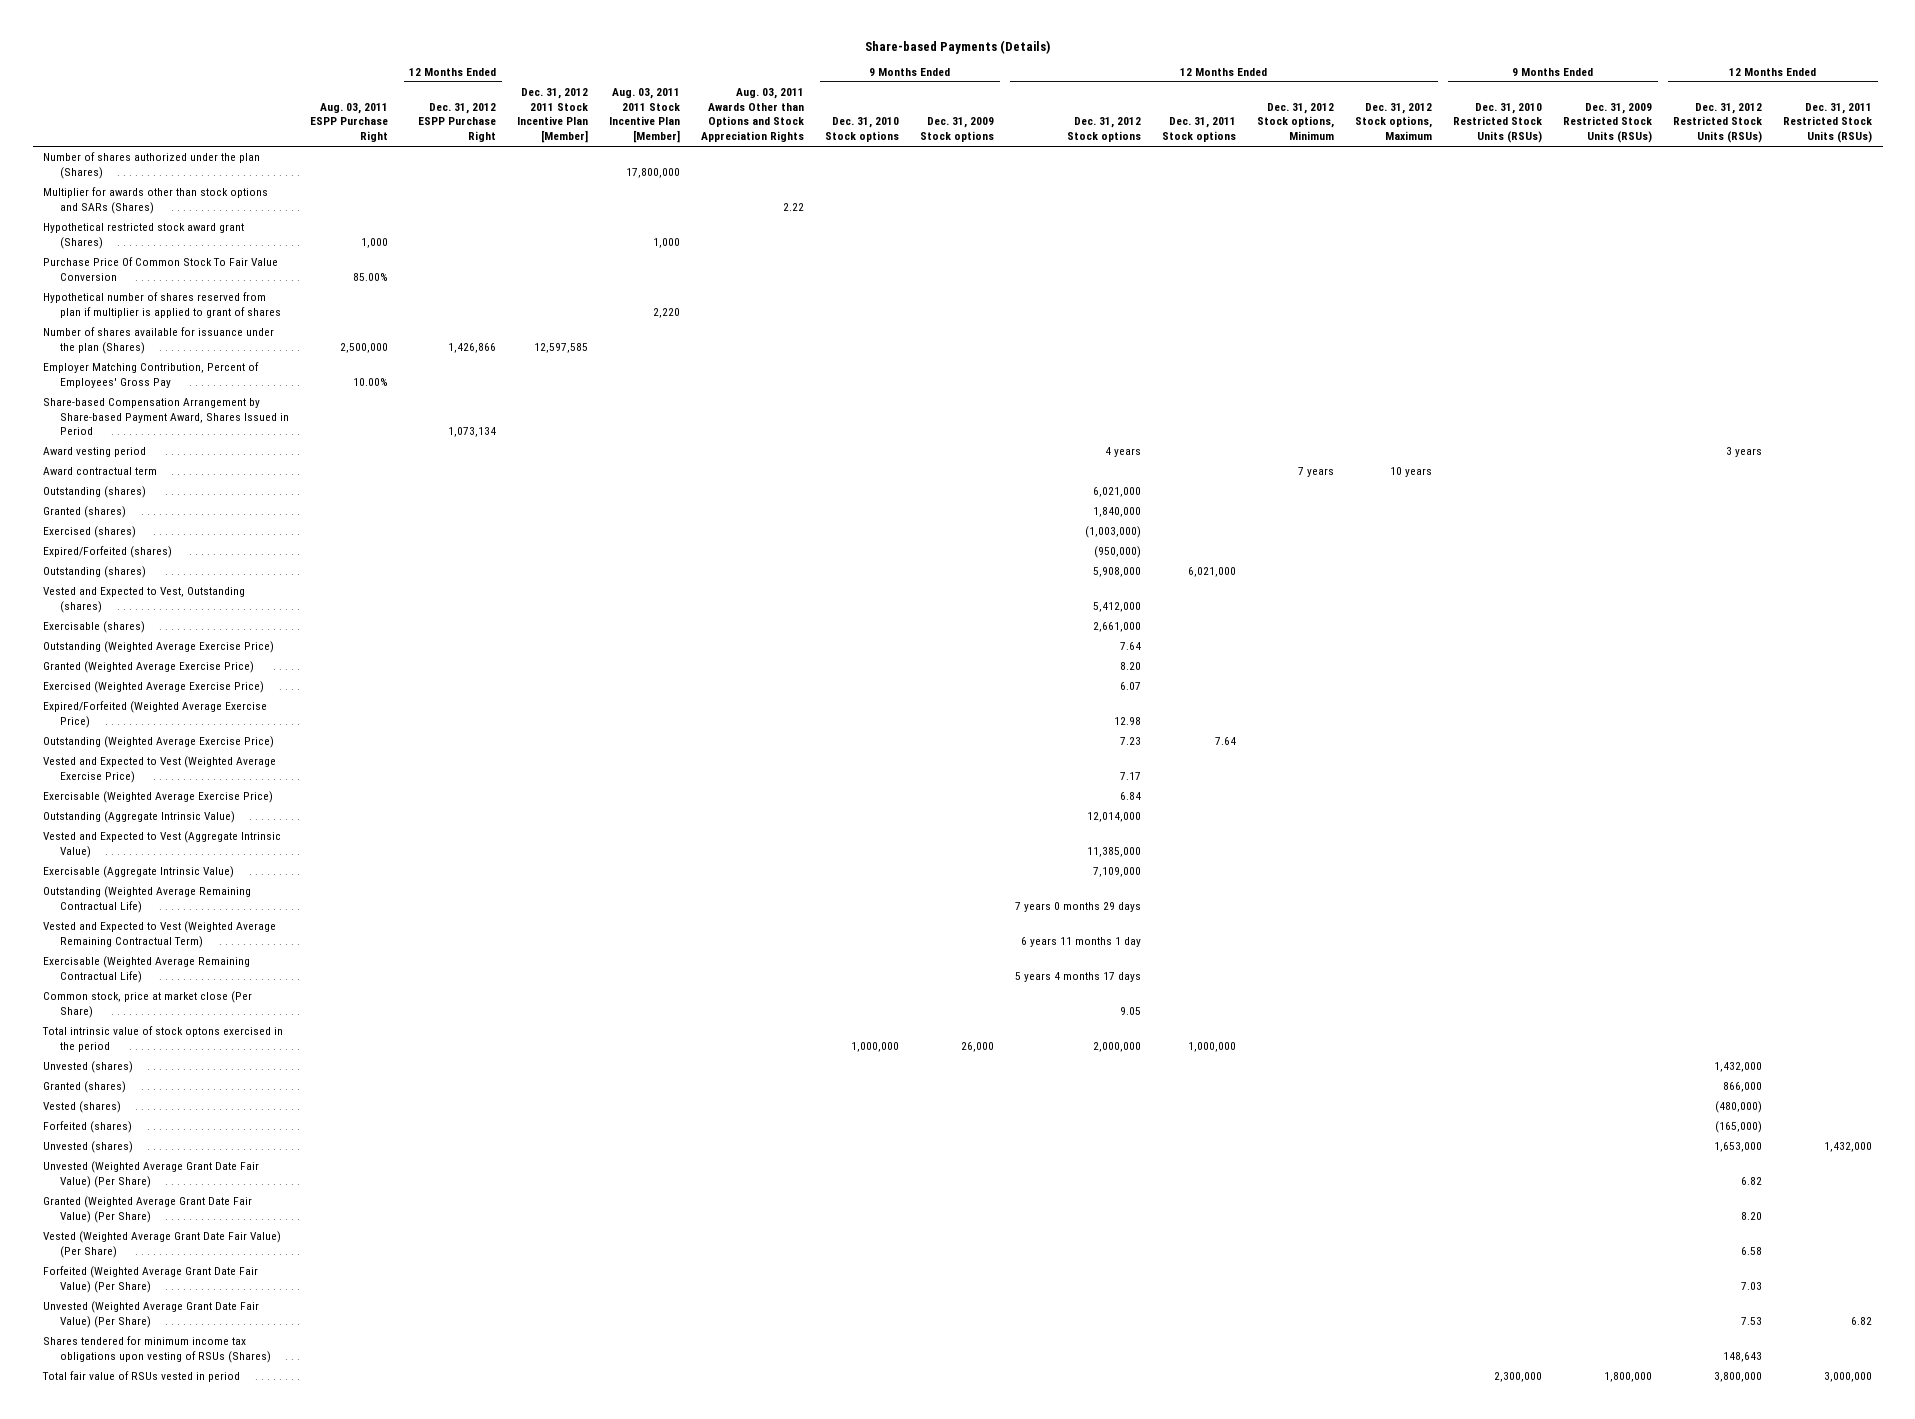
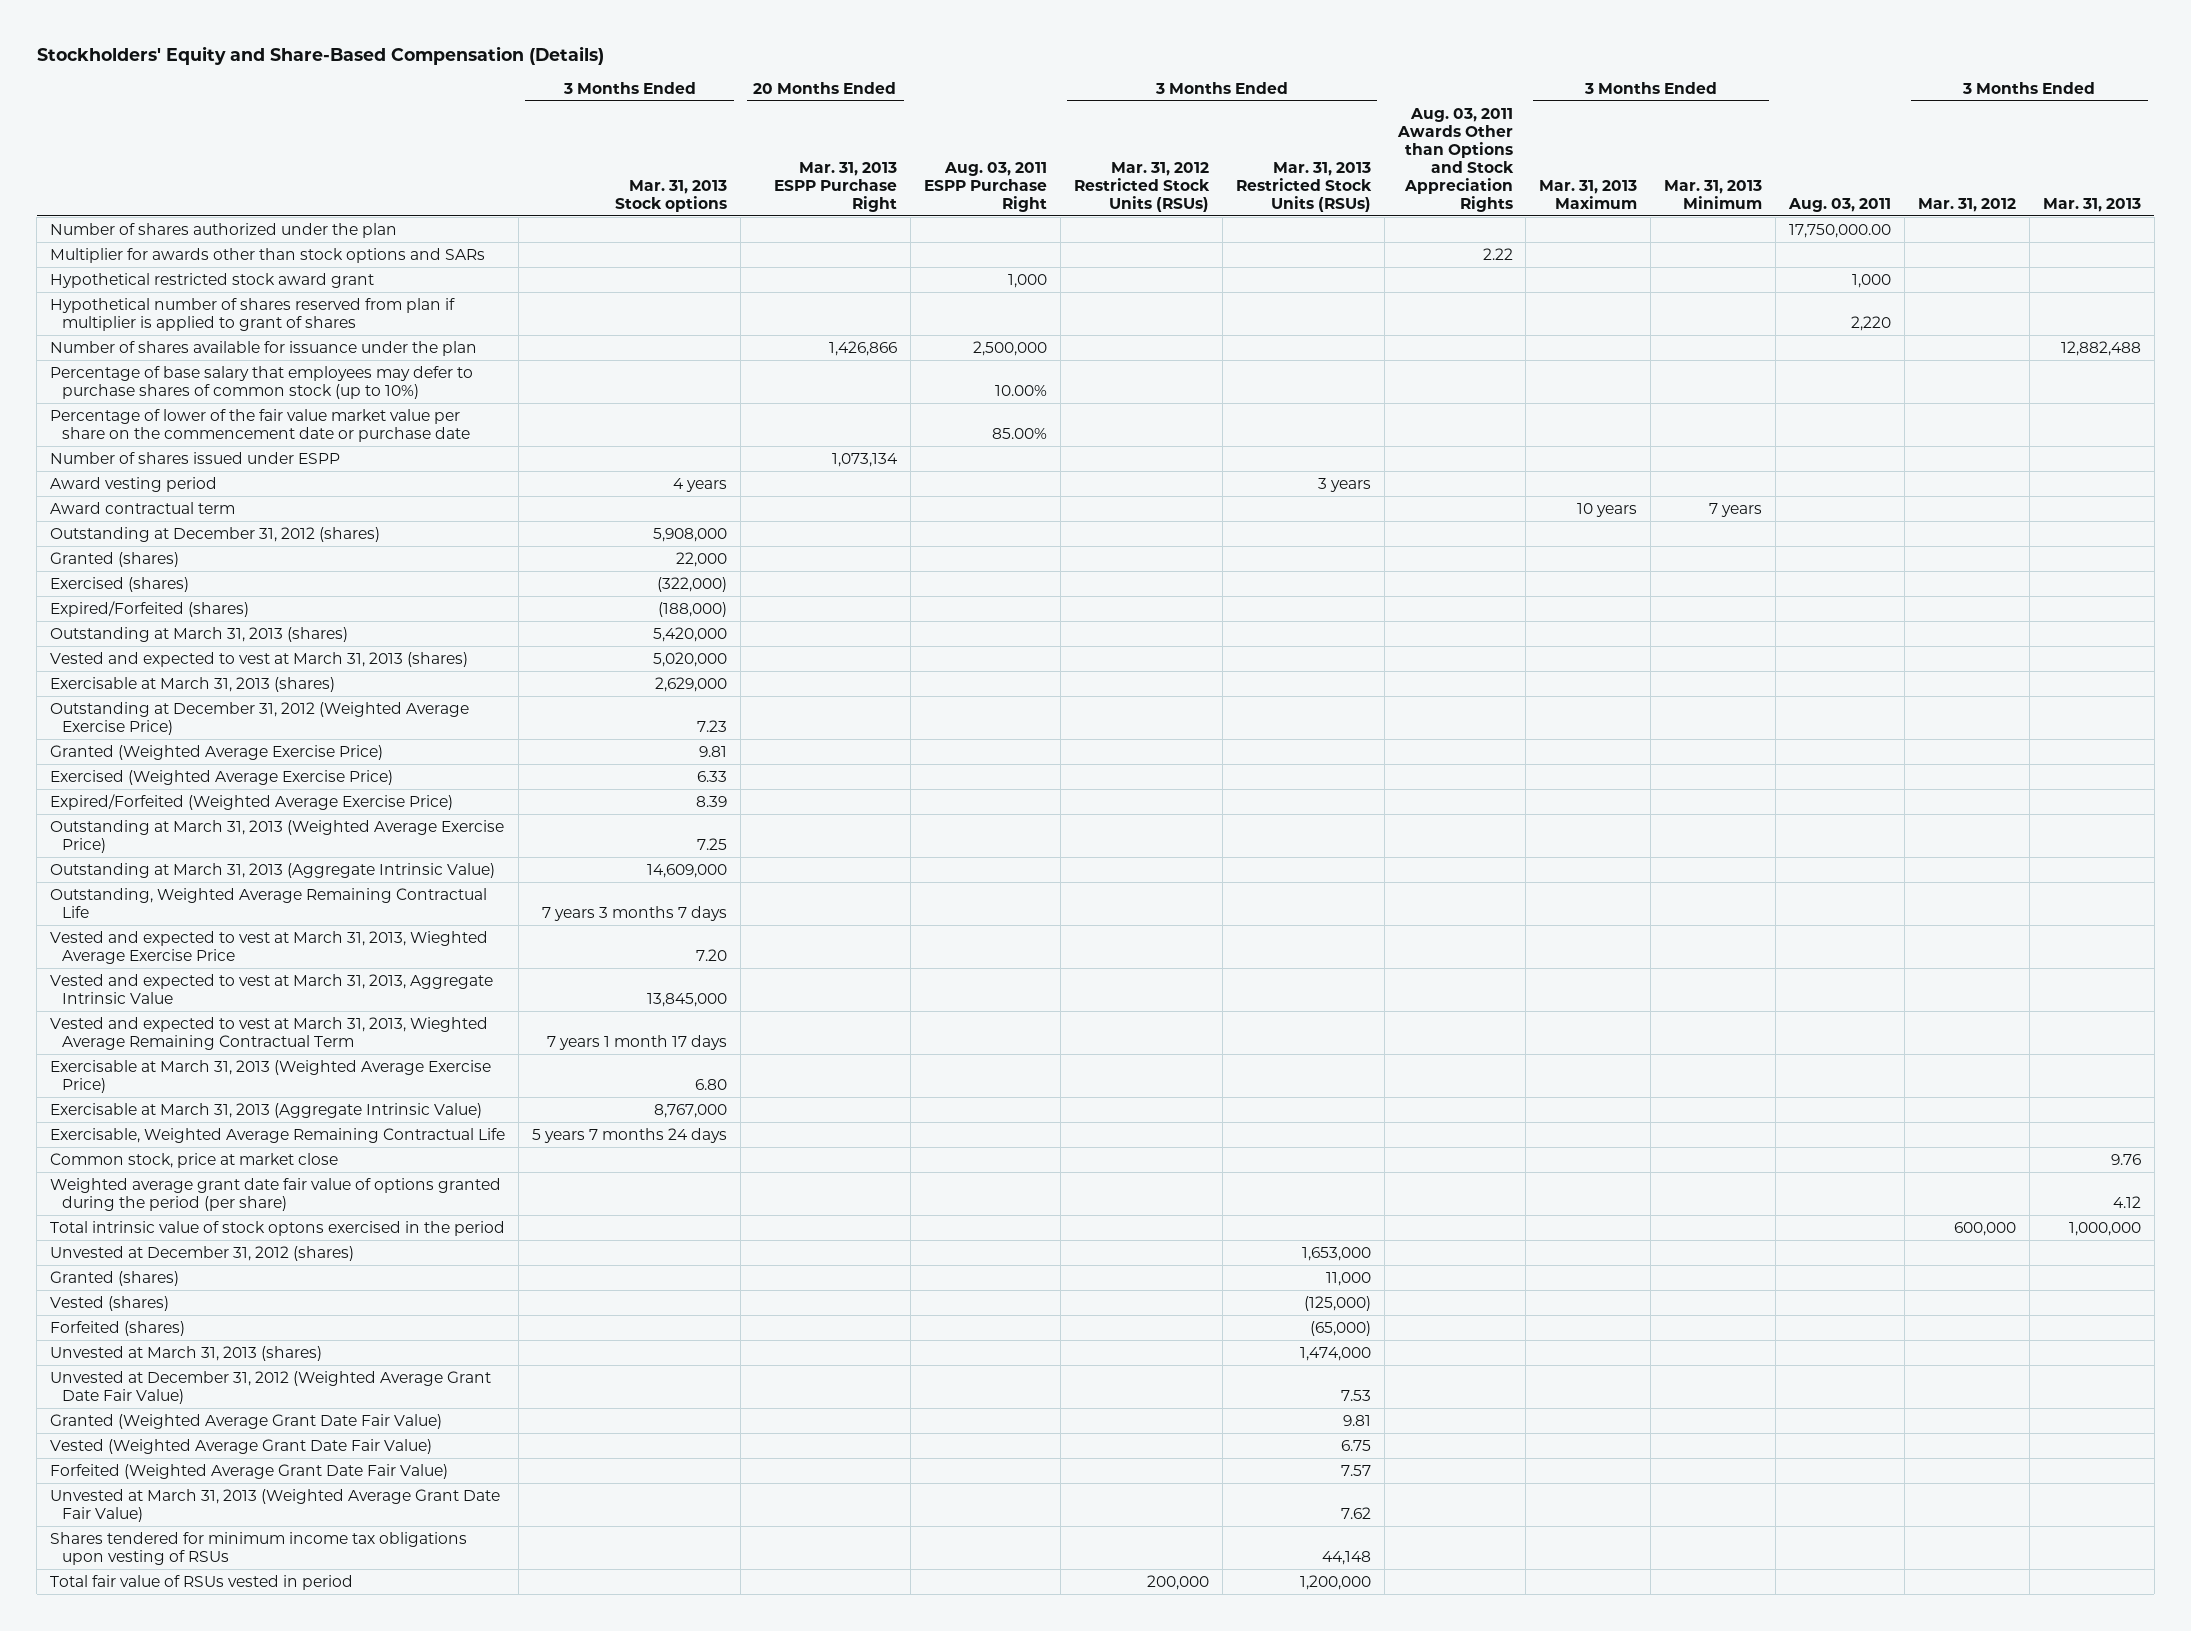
- Share-based Payments (Details)
+ Stockholders' Equity and Share-Based Compensation (Details)
- | Aug. 03, 2011 ESPP Purchase Right | 12 Months Ended Dec. 31, 2012 ESPP Purchase Right | Dec. 31, 2012 2011 Stock Incentive Plan [Member] | Aug. 03, 2011 2011 Stock Incentive Plan [Member] | Aug. 03, 2011 Awards Other than Options and Stock Appreciation Rights | 9 Months Ended Dec. 31, 2010 Stock options | 9 Months Ended Dec. 31, 2009 Stock options | 12 Months Ended Dec. 31, 2012 Stock options | 12 Months Ended Dec. 31, 2011 Stock options | 12 Months Ended Dec. 31, 2012 Stock options, Minimum | 12 Months Ended Dec. 31, 2012 Stock options, Maximum | 9 Months Ended Dec. 31, 2010 Restricted Stock Units (RSUs) | 9 Months Ended Dec. 31, 2009 Restricted Stock Units (RSUs) | 12 Months Ended Dec. 31, 2012 Restricted Stock Units (RSUs) | 12 Months Ended Dec. 31, 2011 Restricted Stock Units (RSUs)
+ | 3 Months Ended Mar. 31, 2013 Stock options | 20 Months Ended Mar. 31, 2013 ESPP Purchase Right | Aug. 03, 2011 ESPP Purchase Right | 3 Months Ended Mar. 31, 2012 Restricted Stock Units (RSUs) | 3 Months Ended Mar. 31, 2013 Restricted Stock Units (RSUs) | Aug. 03, 2011 Awards Other than Options and Stock Appreciation Rights | 3 Months Ended Mar. 31, 2013 Maximum | 3 Months Ended Mar. 31, 2013 Minimum | Aug. 03, 2011 | 3 Months Ended Mar. 31, 2012 | 3 Months Ended Mar. 31, 2013
- Number of shares authorized under the plan (Shares) | | | | 17,800,000 | | | | | | | | | | |
- Multiplier for awards other than stock options and SARs (Shares) | | | | | 2.22 | | | | | | | | | |
- Hypothetical restricted stock award grant (Shares) | 1,000 | | | 1,000 | | | | | | | | | | |
- Purchase Price Of Common Stock To Fair Value Conversion | 85.00% | | | | | | | | | | | | | |
+ Number of shares authorized under the plan | | | | | | | | | 17,750,000.00 | |
+ Multiplier for awards other than stock options and SARs | | | | | | 2.22 | | | | |
+ Hypothetical restricted stock award grant | | | 1,000 | | | | | | 1,000 | |
- Number of shares available for issuance under the plan (Shares) | 2,500,000 | 1,426,866 | 12,597,585 | | | | | | | | | | | |
- Employer Matching Contribution, Percent of Employees' Gross Pay | 10.00% | | | | | | | | | | | | | |
- Share-based Compensation Arrangement by Share-based Payment Award, Shares Issued in Period | | 1,073,134 | | | | | | | | | | | | |
+ Number of shares available for issuance under the plan | | 1,426,866 | 2,500,000 | | | | | | | | 12,882,488
+ Percentage of base salary that employees may defer to purchase shares of common stock (up to 10%) | | | 10.00% | | | | | | | |
+ Percentage of lower of the fair value market value per share on the commencement date or purchase date | | | 85.00% | | | | | | | |
+ Number of shares issued under ESPP | | 1,073,134 | | | | | | | | |
- Outstanding (shares) | | | | | | | | 6,021,000 | | | | | | |
+ Outstanding at December 31, 2012 (shares) | 5,908,000 | | | | | | | | | |
- Outstanding (shares) | | | | | | | | 5,908,000 | 6,021,000 | | | | | |
- Vested and Expected to Vest, Outstanding (shares) | | | | | | | | 5,412,000 | | | | | | |
- Exercisable (shares) | | | | | | | | 2,661,000 | | | | | | |
- Outstanding (Weighted Average Exercise Price) | | | | | | | | 7.64 | | | | | | |
+ Outstanding at March 31, 2013 (shares) | 5,420,000 | | | | | | | | | |
+ Vested and expected to vest at March 31, 2013 (shares) | 5,020,000 | | | | | | | | | |
+ Exercisable at March 31, 2013 (shares) | 2,629,000 | | | | | | | | | |
+ Outstanding at December 31, 2012 (Weighted Average Exercise Price) | 7.23 | | | | | | | | | |
- Outstanding (Weighted Average Exercise Price) | | | | | | | | 7.23 | 7.64 | | | | | |
- Vested and Expected to Vest (Weighted Average Exercise Price) | | | | | | | | 7.17 | | | | | | |
- Exercisable (Weighted Average Exercise Price) | | | | | | | | 6.84 | | | | | | |
- Outstanding (Aggregate Intrinsic Value) | | | | | | | | 12,014,000 | | | | | | |
- Vested and Expected to Vest (Aggregate Intrinsic Value) | | | | | | | | 11,385,000 | | | | | | |
- Exercisable (Aggregate Intrinsic Value) | | | | | | | | 7,109,000 | | | | | | |
- Outstanding (Weighted Average Remaining Contractual Life) | | | | | | | | 7 years 0 months 29 days | | | | | | |
- Vested and Expected to Vest (Weighted Average Remaining Contractual Term) | | | | | | | | 6 years 11 months 1 day | | | | | | |
- Exercisable (Weighted Average Remaining Contractual Life) | | | | | | | | 5 years 4 months 17 days | | | | | | |
- Common stock, price at market close (Per Share) | | | | | | | | 9.05 | | | | | | |
+ Outstanding at March 31, 2013 (Weighted Average Exercise Price) | 7.25 | | | | | | | | | |
+ Outstanding at March 31, 2013 (Aggregate Intrinsic Value) | 14,609,000 | | | | | | | | | |
+ Outstanding, Weighted Average Remaining Contractual Life | 7 years 3 months 7 days | | | | | | | | | |
+ Vested and expected to vest at March 31, 2013, Wieghted Average Exercise Price | 7.20 | | | | | | | | | |
+ Vested and expected to vest at March 31, 2013, Aggregate Intrinsic Value | 13,845,000 | | | | | | | | | |
+ Vested and expected to vest at March 31, 2013, Wieghted Average Remaining Contractual Term | 7 years 1 month 17 days | | | | | | | | | |
+ Exercisable at March 31, 2013 (Weighted Average Exercise Price) | 6.80 | | | | | | | | | |
+ Exercisable at March 31, 2013 (Aggregate Intrinsic Value) | 8,767,000 | | | | | | | | | |
+ Exercisable, Weighted Average Remaining Contractual Life | 5 years 7 months 24 days | | | | | | | | | |
+ Common stock, price at market close | | | | | | | | | | | 9.76
+ Weighted average grant date fair value of options granted during the period (per share) | | | | | | | | | | | 4.12
- Unvested (shares) | | | | | | | | | | | | | | 1,432,000 |
+ Unvested at December 31, 2012 (shares) | | | | | 1,653,000 | | | | | |
- Unvested (shares) | | | | | | | | | | | | | | 1,653,000 | 1,432,000
- Unvested (Weighted Average Grant Date Fair Value) (Per Share) | | | | | | | | | | | | | | 6.82 |
- Granted (Weighted Average Grant Date Fair Value) (Per Share) | | | | | | | | | | | | | | 8.20 |
- Vested (Weighted Average Grant Date Fair Value) (Per Share) | | | | | | | | | | | | | | 6.58 |
- Forfeited (Weighted Average Grant Date Fair Value) (Per Share) | | | | | | | | | | | | | | 7.03 |
- Unvested (Weighted Average Grant Date Fair Value) (Per Share) | | | | | | | | | | | | | | 7.53 | 6.82
- Shares tendered for minimum income tax obligations upon vesting of RSUs (Shares) | | | | | | | | | | | | | | 148,643 |
+ Unvested at March 31, 2013 (shares) | | | | | 1,474,000 | | | | | |
+ Unvested at December 31, 2012 (Weighted Average Grant Date Fair Value) | | | | | 7.53 | | | | | |
+ Granted (Weighted Average Grant Date Fair Value) | | | | | 9.81 | | | | | |
+ Vested (Weighted Average Grant Date Fair Value) | | | | | 6.75 | | | | | |
+ Forfeited (Weighted Average Grant Date Fair Value) | | | | | 7.57 | | | | | |
+ Unvested at March 31, 2013 (Weighted Average Grant Date Fair Value) | | | | | 7.62 | | | | | |
+ Shares tendered for minimum income tax obligations upon vesting of RSUs | | | | | 44,148 | | | | | |

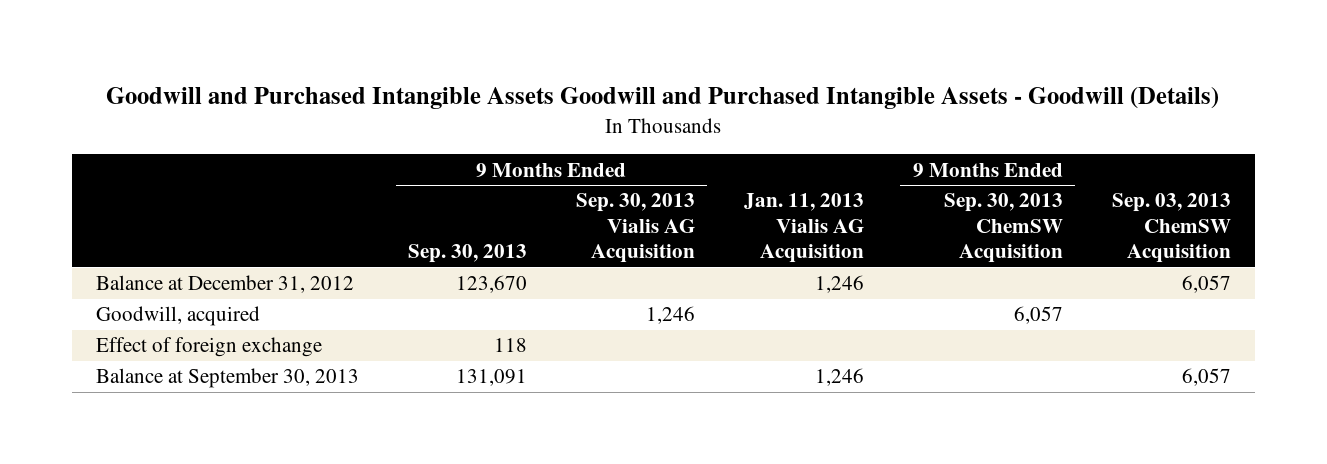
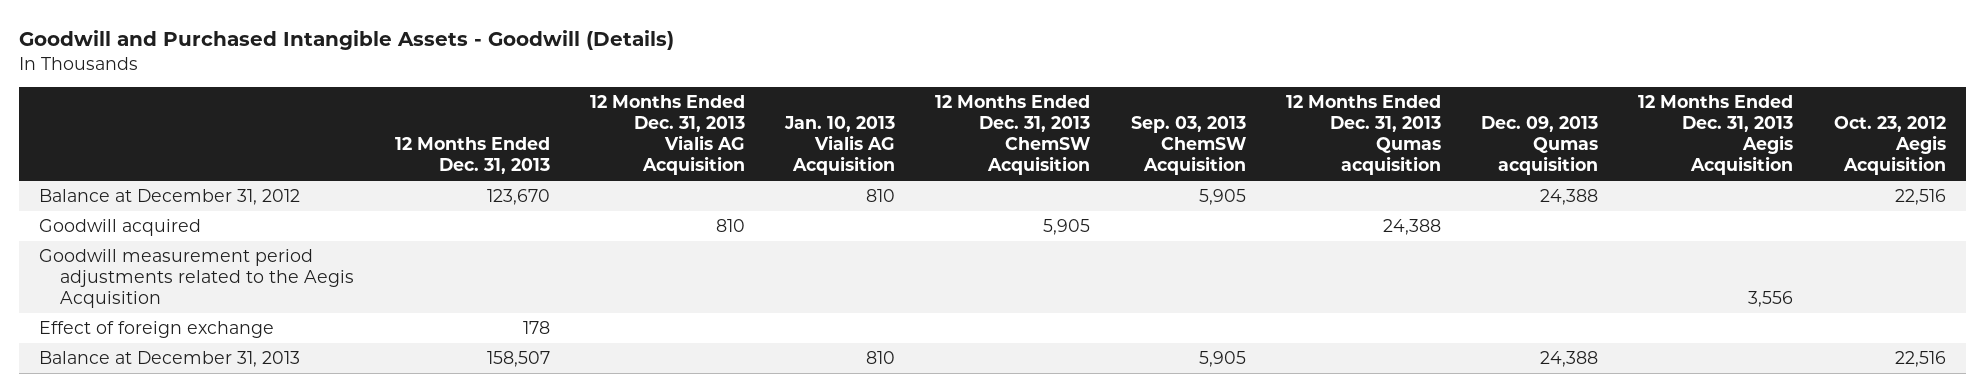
- Goodwill and Purchased Intangible Assets Goodwill and Purchased Intangible Assets - Goodwill (Details)
+ Goodwill and Purchased Intangible Assets - Goodwill (Details)
- | 9 Months Ended Sep. 30, 2013 | 9 Months Ended Sep. 30, 2013 Vialis AG Acquisition | Jan. 11, 2013 Vialis AG Acquisition | 9 Months Ended Sep. 30, 2013 ChemSW Acquisition | Sep. 03, 2013 ChemSW Acquisition
+ | 12 Months Ended Dec. 31, 2013 | 12 Months Ended Dec. 31, 2013 Vialis AG Acquisition | Jan. 10, 2013 Vialis AG Acquisition | 12 Months Ended Dec. 31, 2013 ChemSW Acquisition | Sep. 03, 2013 ChemSW Acquisition | 12 Months Ended Dec. 31, 2013 Qumas acquisition | Dec. 09, 2013 Qumas acquisition | 12 Months Ended Dec. 31, 2013 Aegis Acquisition | Oct. 23, 2012 Aegis Acquisition
- Balance at December 31, 2012 | 123,670 | | 1,246 | | 6,057
- Goodwill, acquired | | 1,246 | | 6,057 |
+ Balance at December 31, 2012 | 123,670 | | 810 | | 5,905 | | 24,388 | | 22,516
+ Goodwill acquired | | 810 | | 5,905 | | 24,388 | | |
+ Goodwill measurement period adjustments related to the Aegis Acquisition | | | | | | | | 3,556 |
- Balance at September 30, 2013 | 131,091 | | 1,246 | | 6,057
+ Balance at December 31, 2013 | 158,507 | | 810 | | 5,905 | | 24,388 | | 22,516

